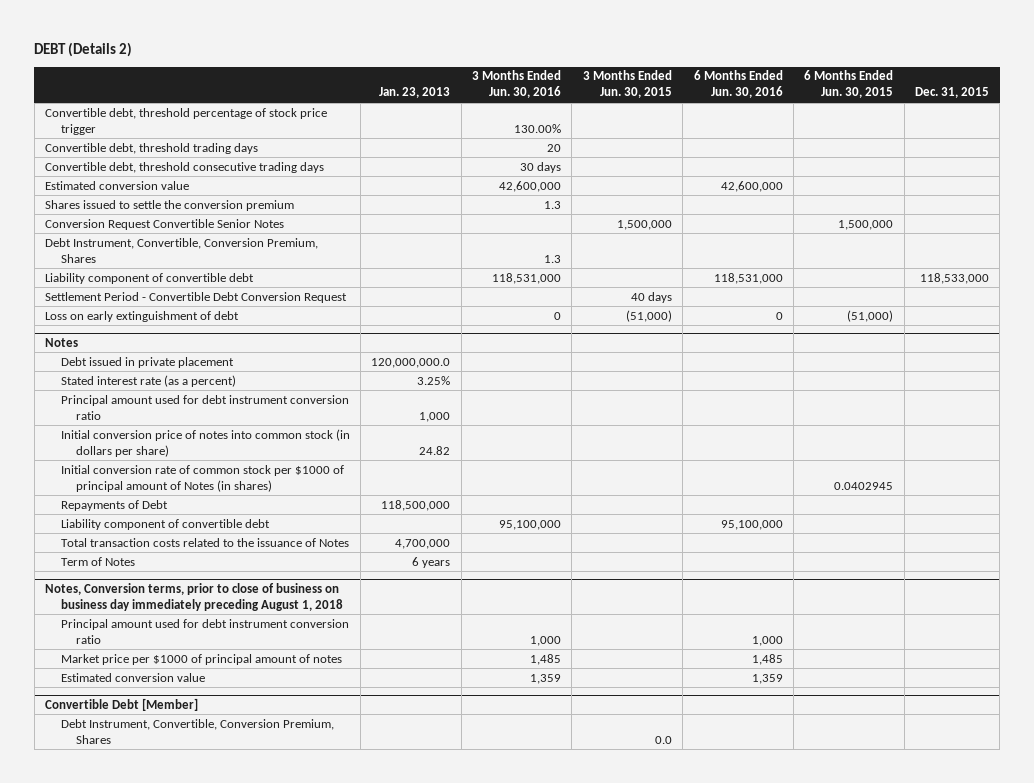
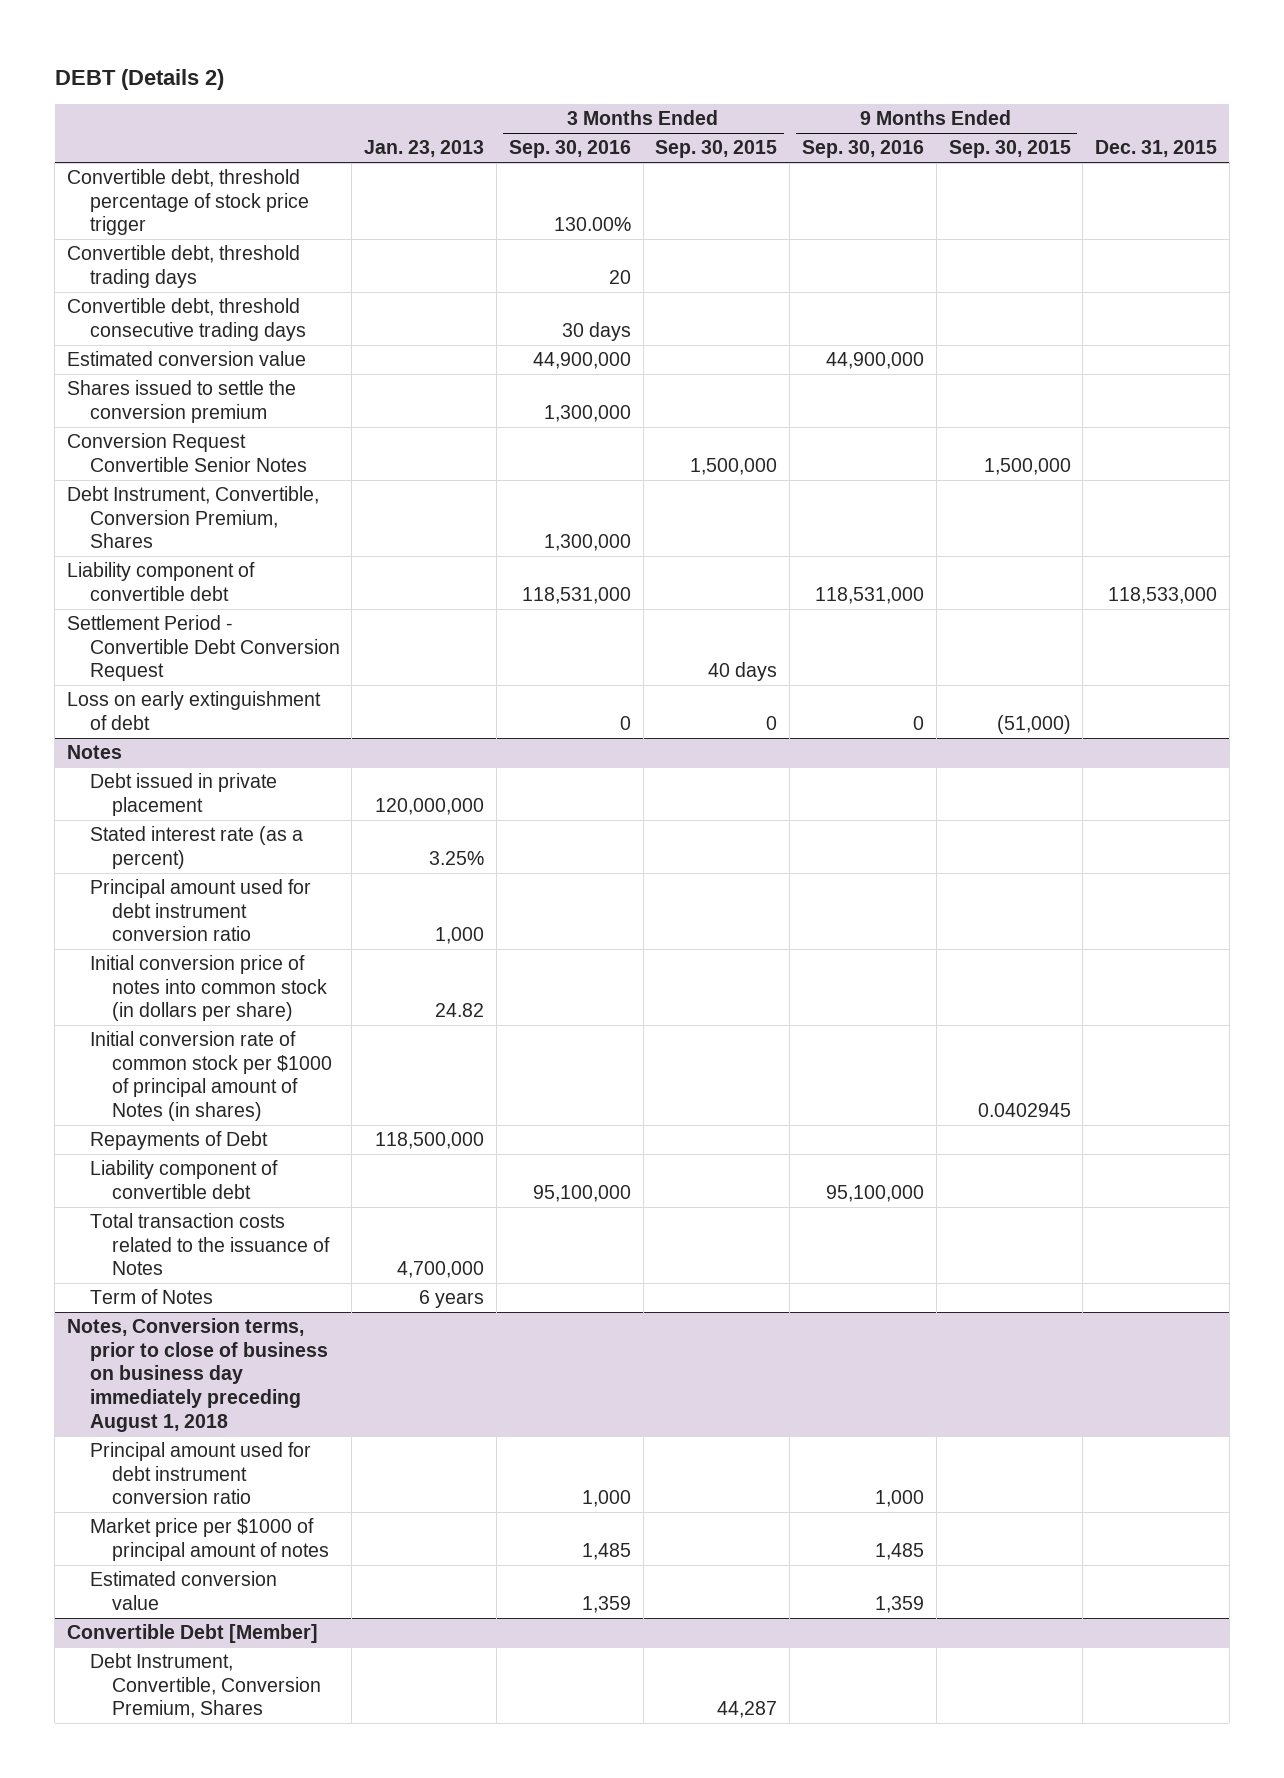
- | Jan. 23, 2013 | 3 Months Ended Jun. 30, 2016 | 3 Months Ended Jun. 30, 2015 | 6 Months Ended Jun. 30, 2016 | 6 Months Ended Jun. 30, 2015 | Dec. 31, 2015
+ | Jan. 23, 2013 | 3 Months Ended Sep. 30, 2016 | 3 Months Ended Sep. 30, 2015 | 9 Months Ended Sep. 30, 2016 | 9 Months Ended Sep. 30, 2015 | Dec. 31, 2015
@ Notes
- Debt issued in private placement | 120,000,000.0 | | | | |
+ Debt issued in private placement | 120,000,000 | | | | |

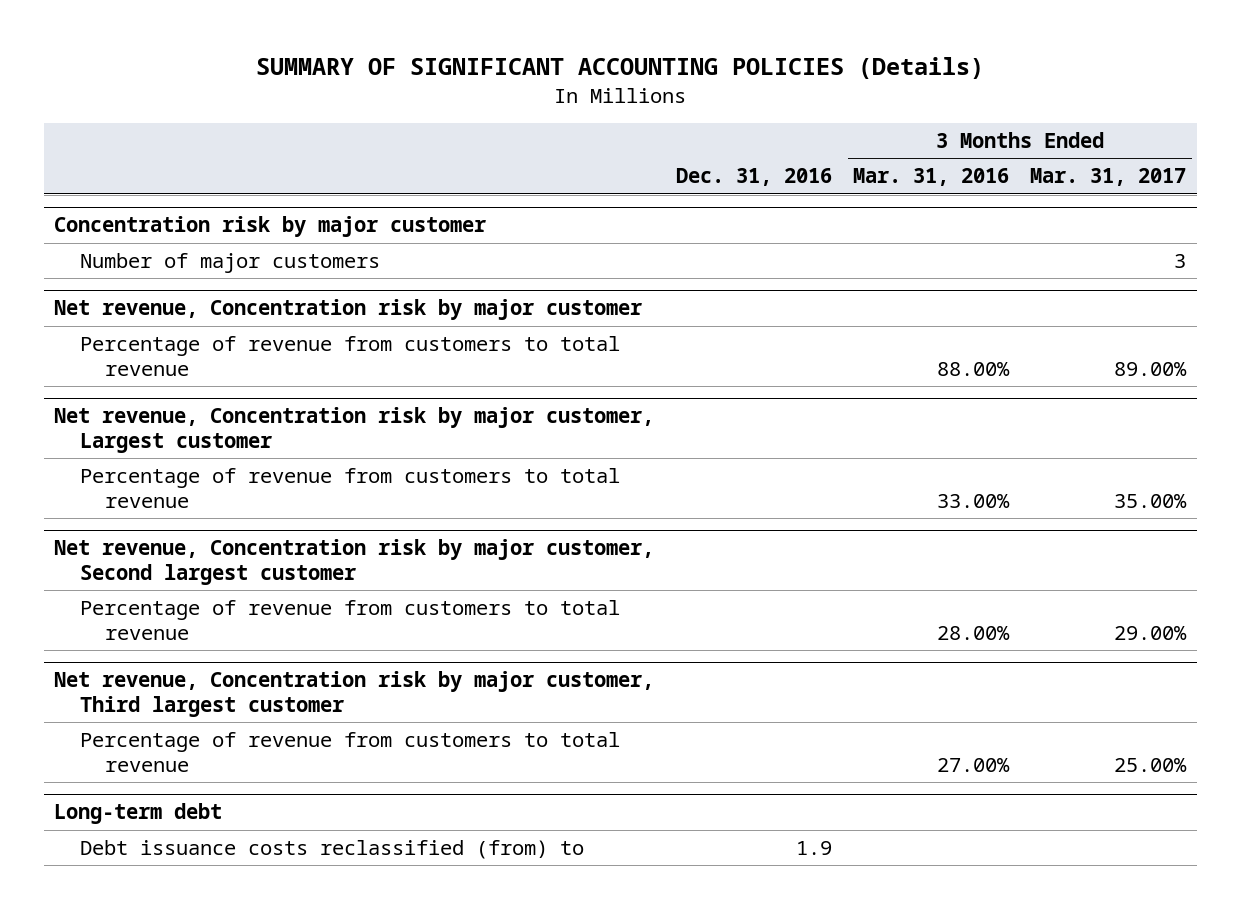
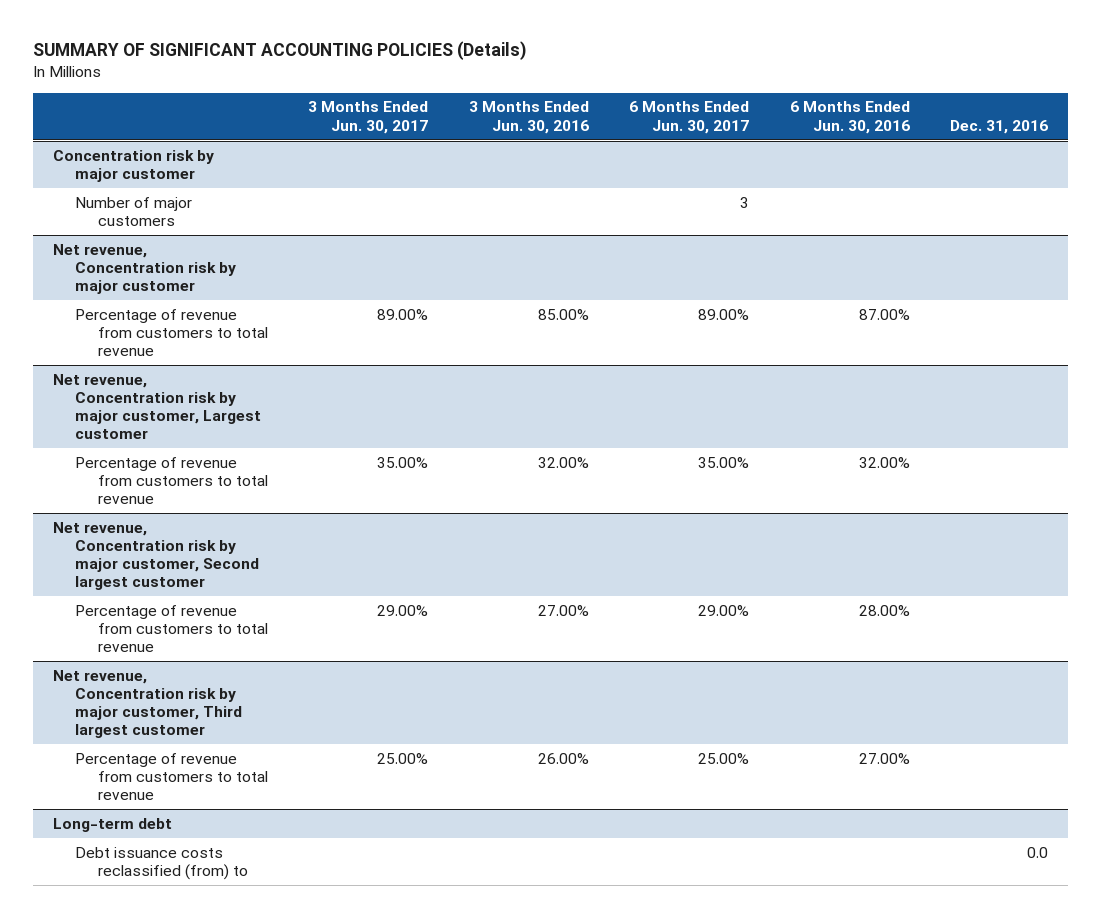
- | Dec. 31, 2016 | 3 Months Ended Mar. 31, 2016 | 3 Months Ended Mar. 31, 2017
+ | 3 Months Ended Jun. 30, 2017 | 3 Months Ended Jun. 30, 2016 | 6 Months Ended Jun. 30, 2017 | 6 Months Ended Jun. 30, 2016 | Dec. 31, 2016
@ Long-term debt
- Debt issuance costs reclassified (from) to | 1.9 | |
+ Debt issuance costs reclassified (from) to | | | | | 0.0

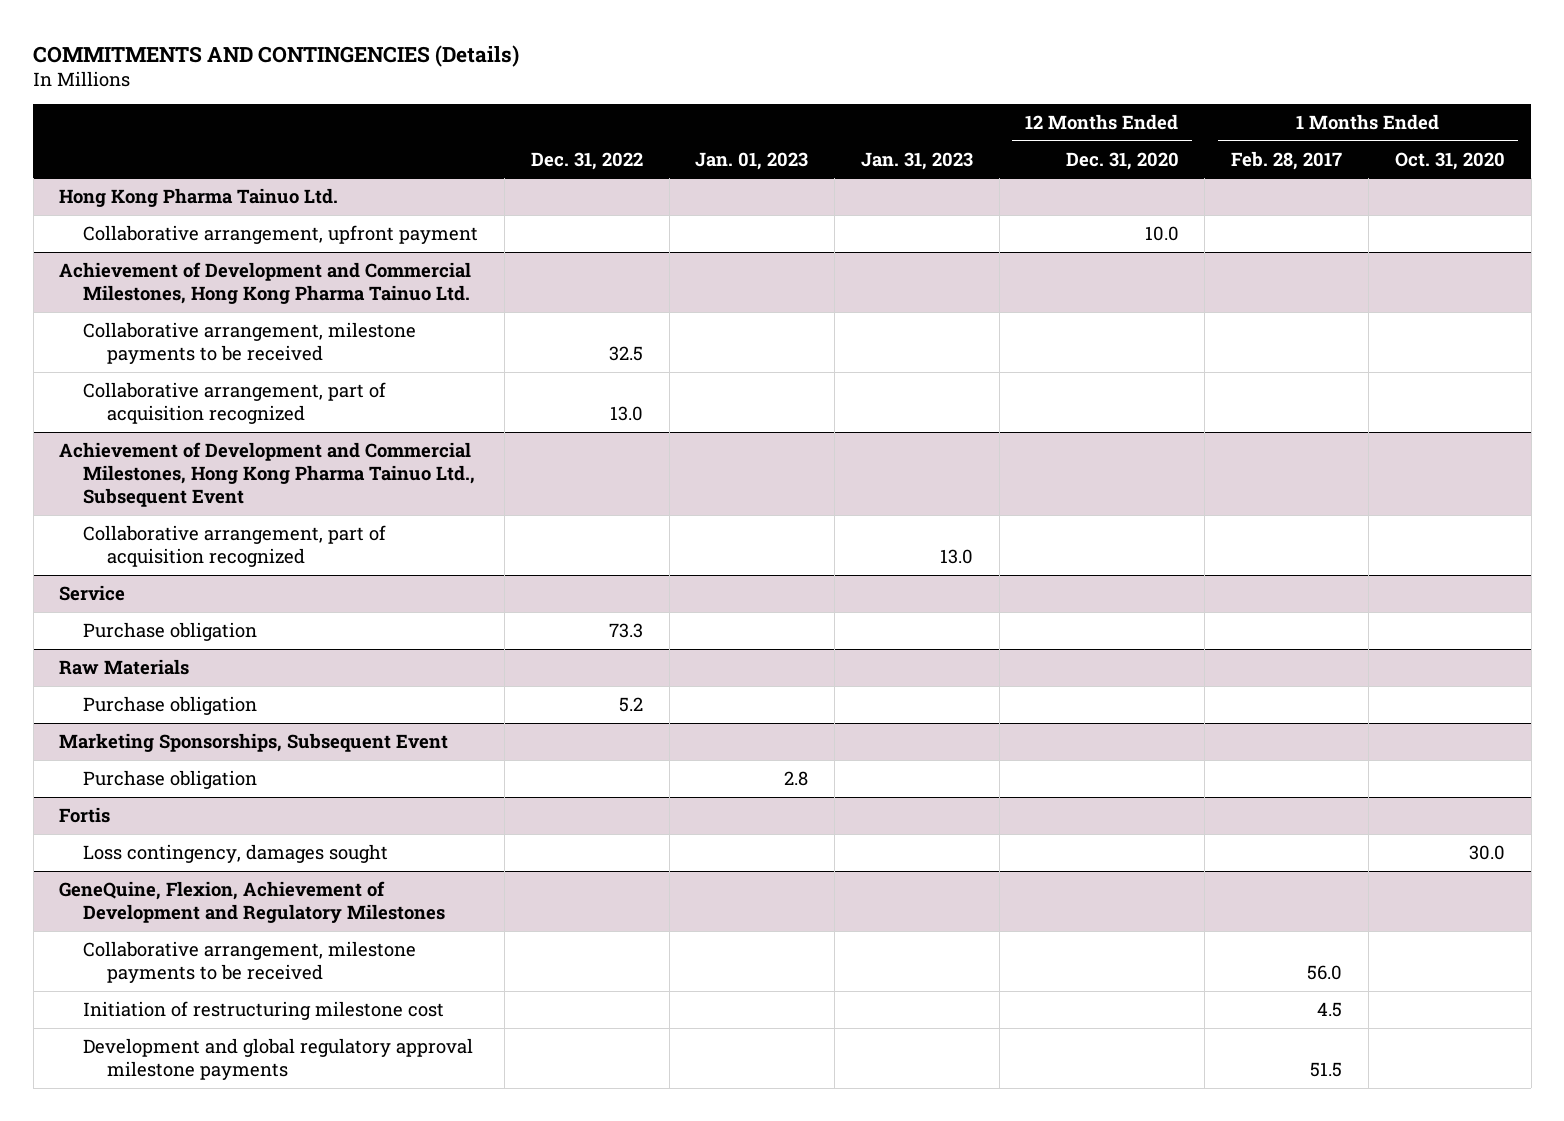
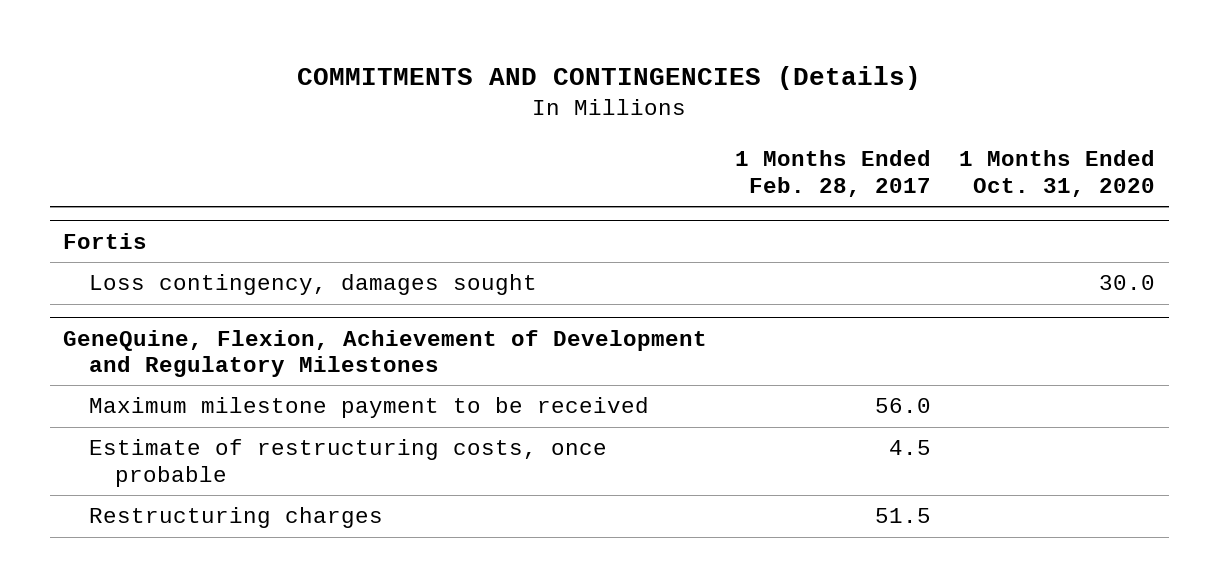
- | Dec. 31, 2022 | Jan. 01, 2023 | Jan. 31, 2023 | 12 Months Ended Dec. 31, 2020 | 1 Months Ended Feb. 28, 2017 | 1 Months Ended Oct. 31, 2020
+ | 1 Months Ended Feb. 28, 2017 | 1 Months Ended Oct. 31, 2020
- Hong Kong Pharma Tainuo Ltd.
- Collaborative arrangement, upfront payment | | | | 10.0 | |
- Achievement of Development and Commercial Milestones, Hong Kong Pharma Tainuo Ltd.
- Collaborative arrangement, milestone payments to be received | 32.5 | | | | |
- Collaborative arrangement, part of acquisition recognized | 13.0 | | | | |
- Achievement of Development and Commercial Milestones, Hong Kong Pharma Tainuo Ltd., Subsequent Event
- Collaborative arrangement, part of acquisition recognized | | | 13.0 | | |
- Service
- Purchase obligation | 73.3 | | | | |
- Raw Materials
- Purchase obligation | 5.2 | | | | |
- Marketing Sponsorships, Subsequent Event
- Purchase obligation | | 2.8 | | | |
@ GeneQuine, Flexion, Achievement of Development and Regulatory Milestones
- Collaborative arrangement, milestone payments to be received | | | | | 56.0 |
- Initiation of restructuring milestone cost | | | | | 4.5 |
- Development and global regulatory approval milestone payments | | | | | 51.5 |
+ Maximum milestone payment to be received | 56.0 |
+ Estimate of restructuring costs, once probable | 4.5 |
+ Restructuring charges | 51.5 |

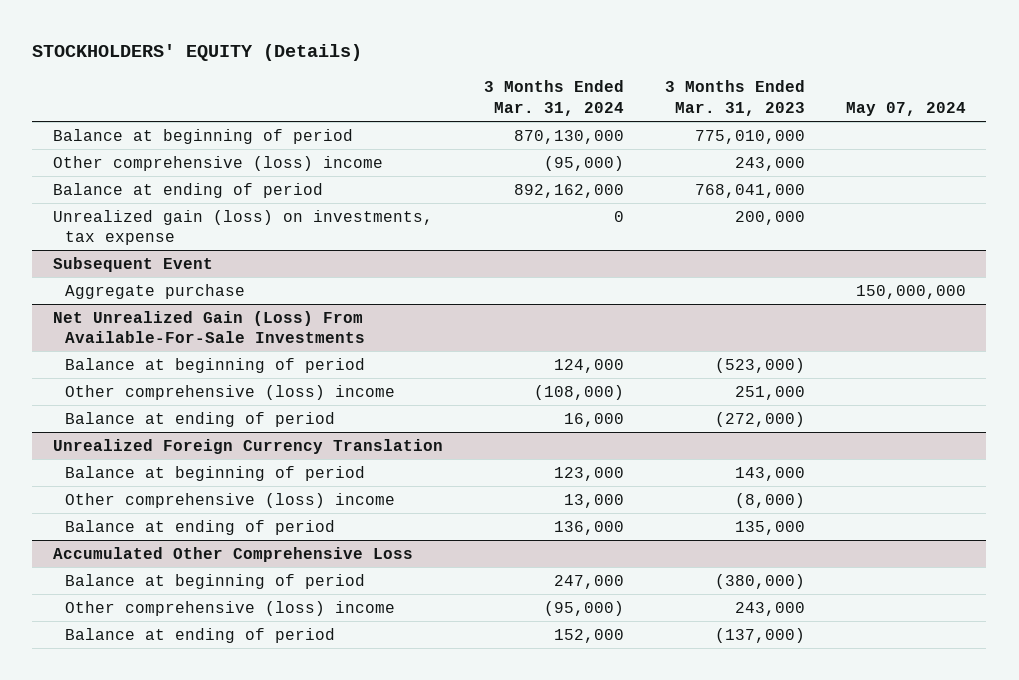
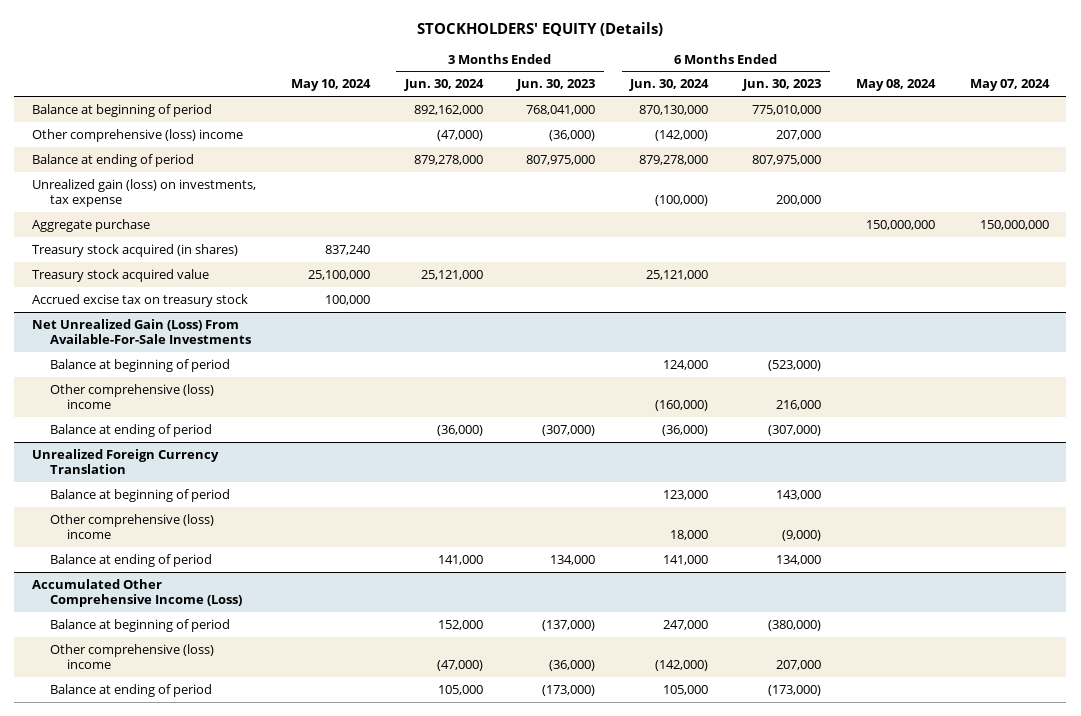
- | 3 Months Ended Mar. 31, 2024 | 3 Months Ended Mar. 31, 2023 | May 07, 2024
+ | May 10, 2024 | 3 Months Ended Jun. 30, 2024 | 3 Months Ended Jun. 30, 2023 | 6 Months Ended Jun. 30, 2024 | 6 Months Ended Jun. 30, 2023 | May 08, 2024 | May 07, 2024
- Subsequent Event
- Aggregate purchase | | | 150,000,000
+ Aggregate purchase | | | | | | 150,000,000 | 150,000,000
+ Treasury stock acquired (in shares) | 837,240 | | | | | |
+ Treasury stock acquired value | 25,100,000 | 25,121,000 | | 25,121,000 | | |
+ Accrued excise tax on treasury stock | 100,000 | | | | | |
- Accumulated Other Comprehensive Loss
+ Accumulated Other Comprehensive Income (Loss)

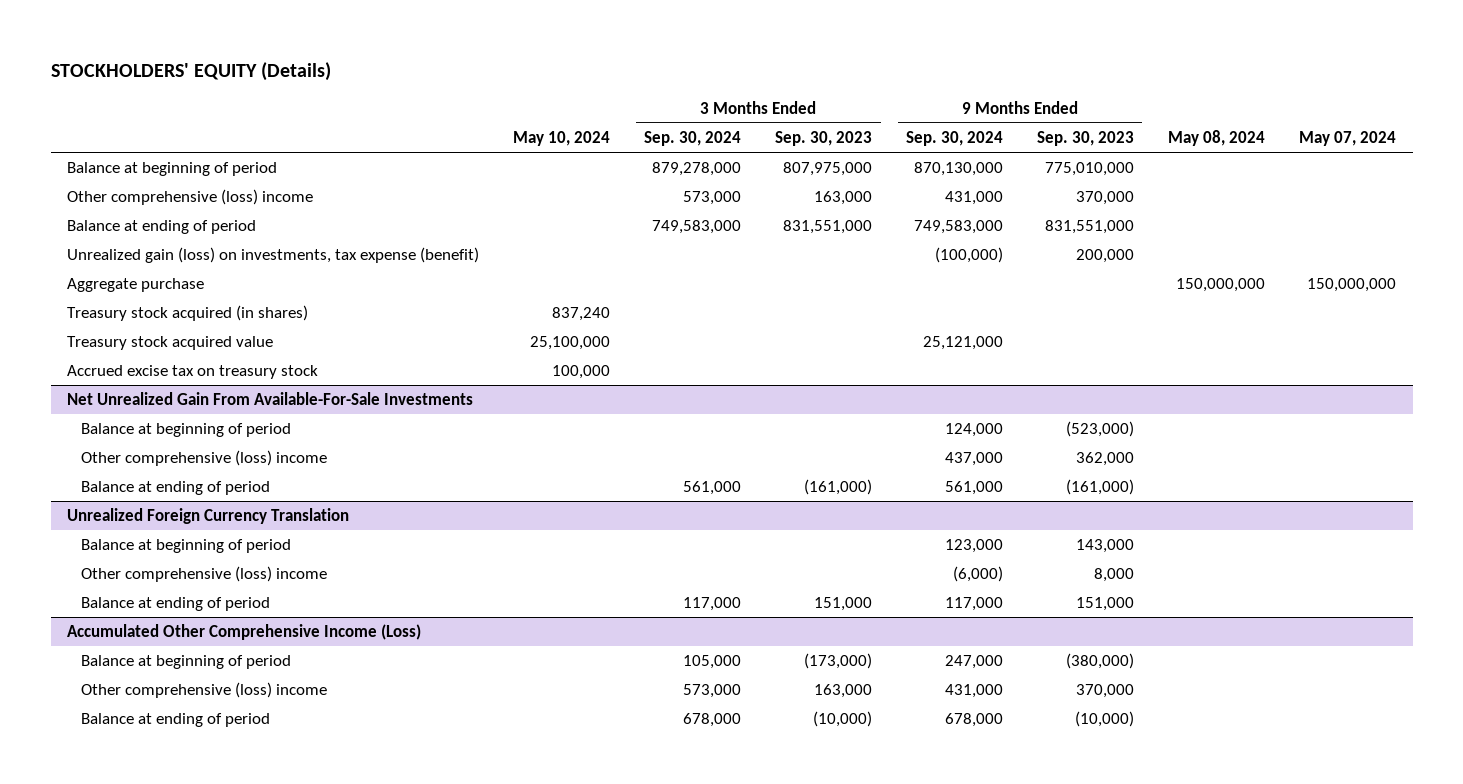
- | May 10, 2024 | 3 Months Ended Jun. 30, 2024 | 3 Months Ended Jun. 30, 2023 | 6 Months Ended Jun. 30, 2024 | 6 Months Ended Jun. 30, 2023 | May 08, 2024 | May 07, 2024
+ | May 10, 2024 | 3 Months Ended Sep. 30, 2024 | 3 Months Ended Sep. 30, 2023 | 9 Months Ended Sep. 30, 2024 | 9 Months Ended Sep. 30, 2023 | May 08, 2024 | May 07, 2024
- Unrealized gain (loss) on investments, tax expense | | | | (100,000) | 200,000 | |
+ Unrealized gain (loss) on investments, tax expense (benefit) | | | | (100,000) | 200,000 | |
- Net Unrealized Gain (Loss) From Available-For-Sale Investments
+ Net Unrealized Gain From Available-For-Sale Investments

